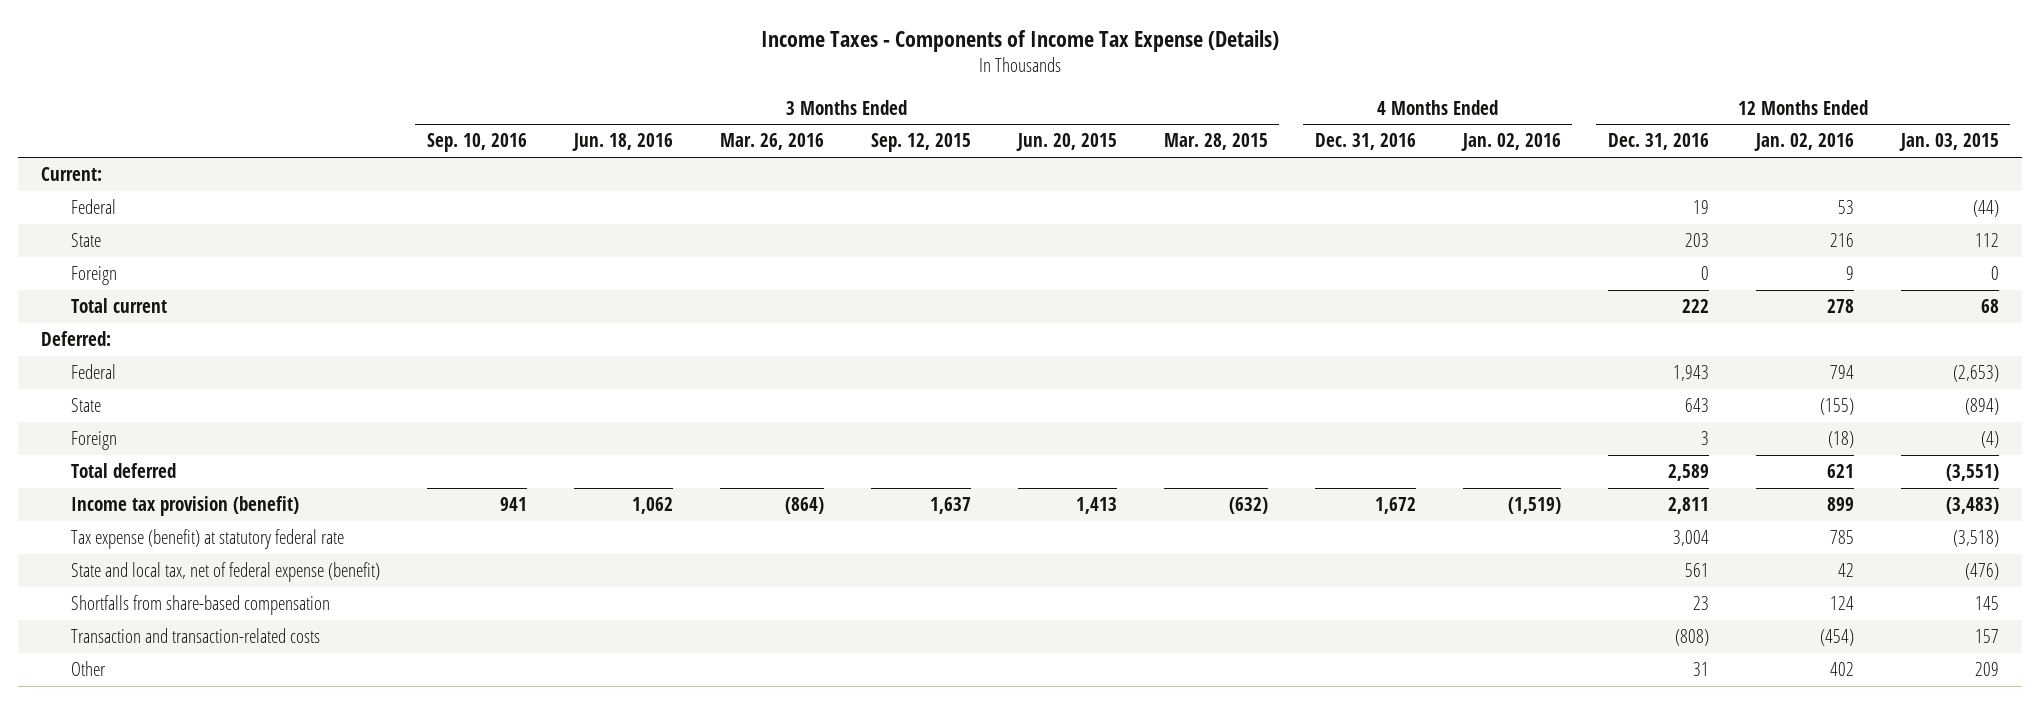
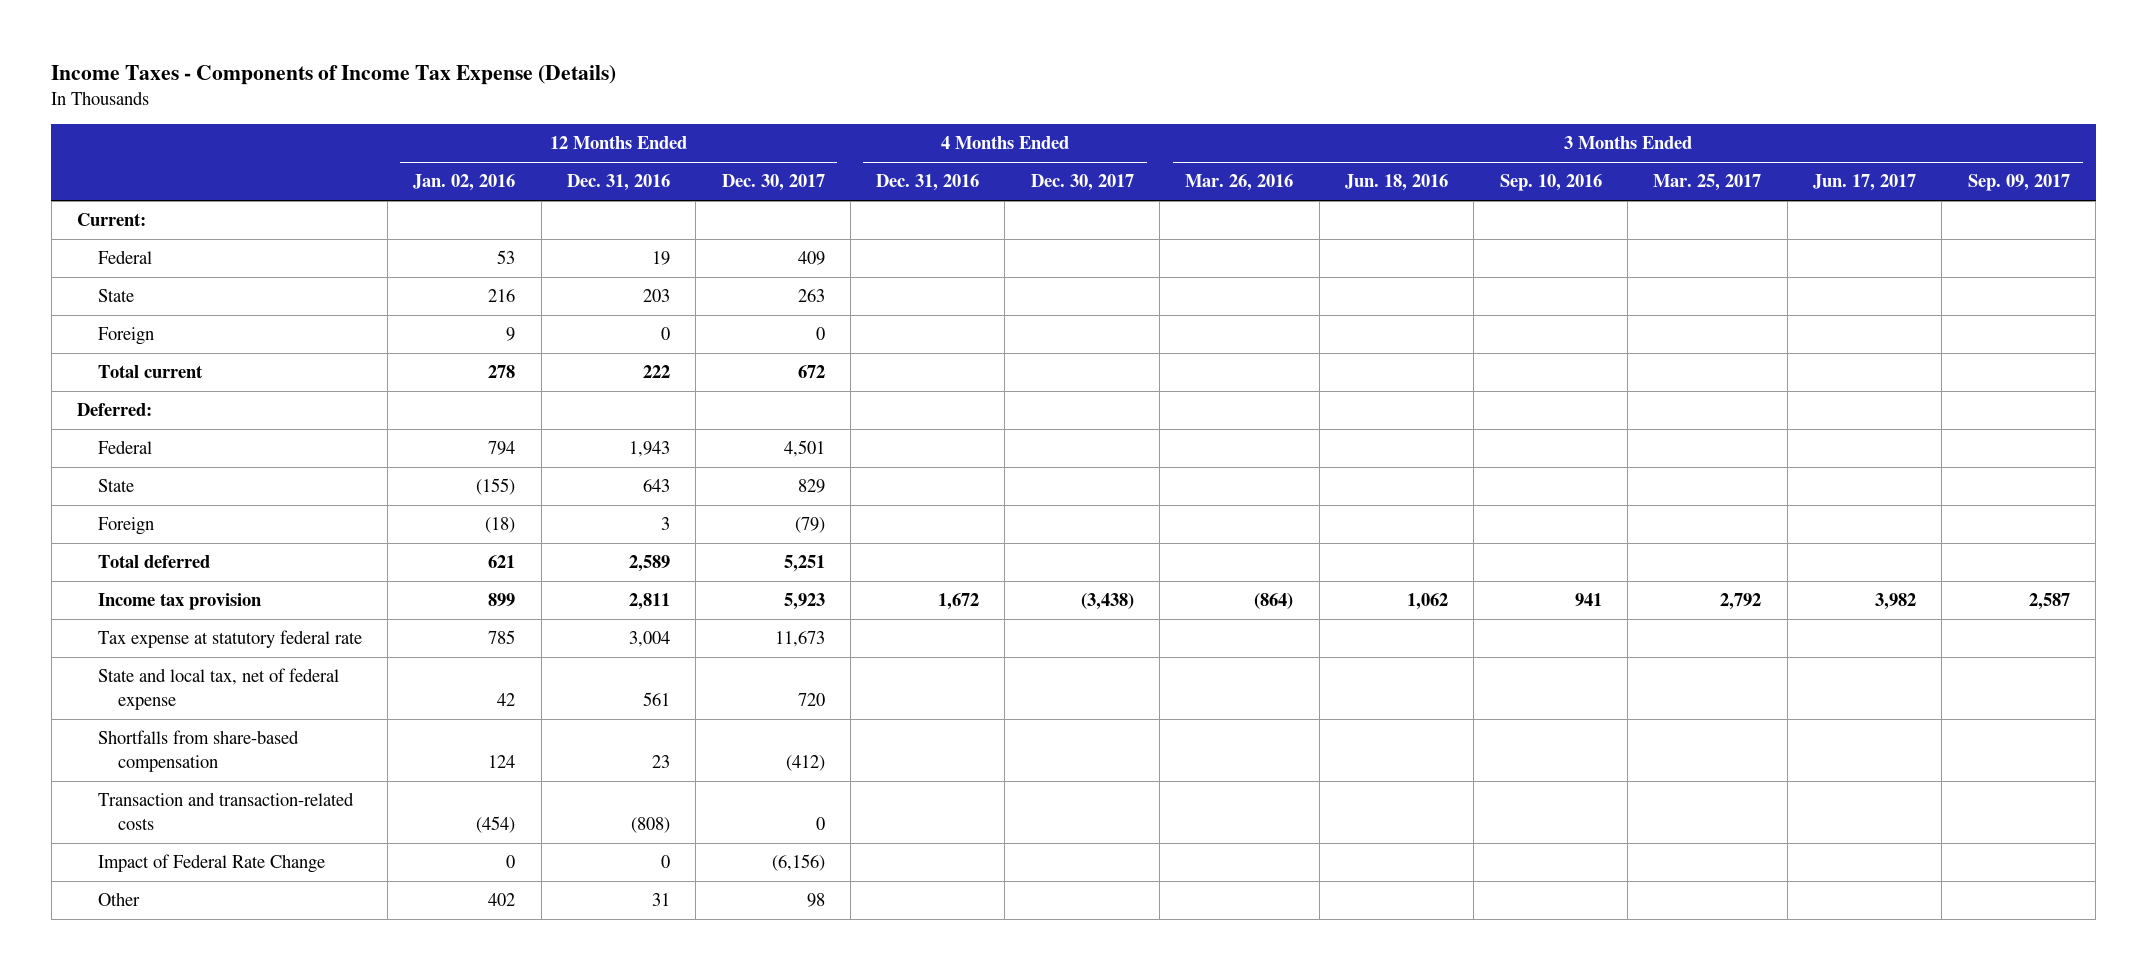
- | 3 Months Ended Sep. 10, 2016 | 3 Months Ended Jun. 18, 2016 | 3 Months Ended Mar. 26, 2016 | 3 Months Ended Sep. 12, 2015 | 3 Months Ended Jun. 20, 2015 | 3 Months Ended Mar. 28, 2015 | 4 Months Ended Dec. 31, 2016 | 4 Months Ended Jan. 02, 2016 | 12 Months Ended Dec. 31, 2016 | 12 Months Ended Jan. 02, 2016 | 12 Months Ended Jan. 03, 2015
+ | 12 Months Ended Jan. 02, 2016 | 12 Months Ended Dec. 31, 2016 | 12 Months Ended Dec. 30, 2017 | 4 Months Ended Dec. 31, 2016 | 4 Months Ended Dec. 30, 2017 | 3 Months Ended Mar. 26, 2016 | 3 Months Ended Jun. 18, 2016 | 3 Months Ended Sep. 10, 2016 | 3 Months Ended Mar. 25, 2017 | 3 Months Ended Jun. 17, 2017 | 3 Months Ended Sep. 09, 2017
- Income tax provision (benefit) | 941 | 1,062 | (864) | 1,637 | 1,413 | (632) | 1,672 | (1,519) | 2,811 | 899 | (3,483)
- Tax expense (benefit) at statutory federal rate | | | | | | | | | 3,004 | 785 | (3,518)
- State and local tax, net of federal expense (benefit) | | | | | | | | | 561 | 42 | (476)
+ Income tax provision | 899 | 2,811 | 5,923 | 1,672 | (3,438) | (864) | 1,062 | 941 | 2,792 | 3,982 | 2,587
+ Tax expense at statutory federal rate | 785 | 3,004 | 11,673 | | | | | | | |
+ State and local tax, net of federal expense | 42 | 561 | 720 | | | | | | | |
+ Impact of Federal Rate Change | 0 | 0 | (6,156) | | | | | | | |

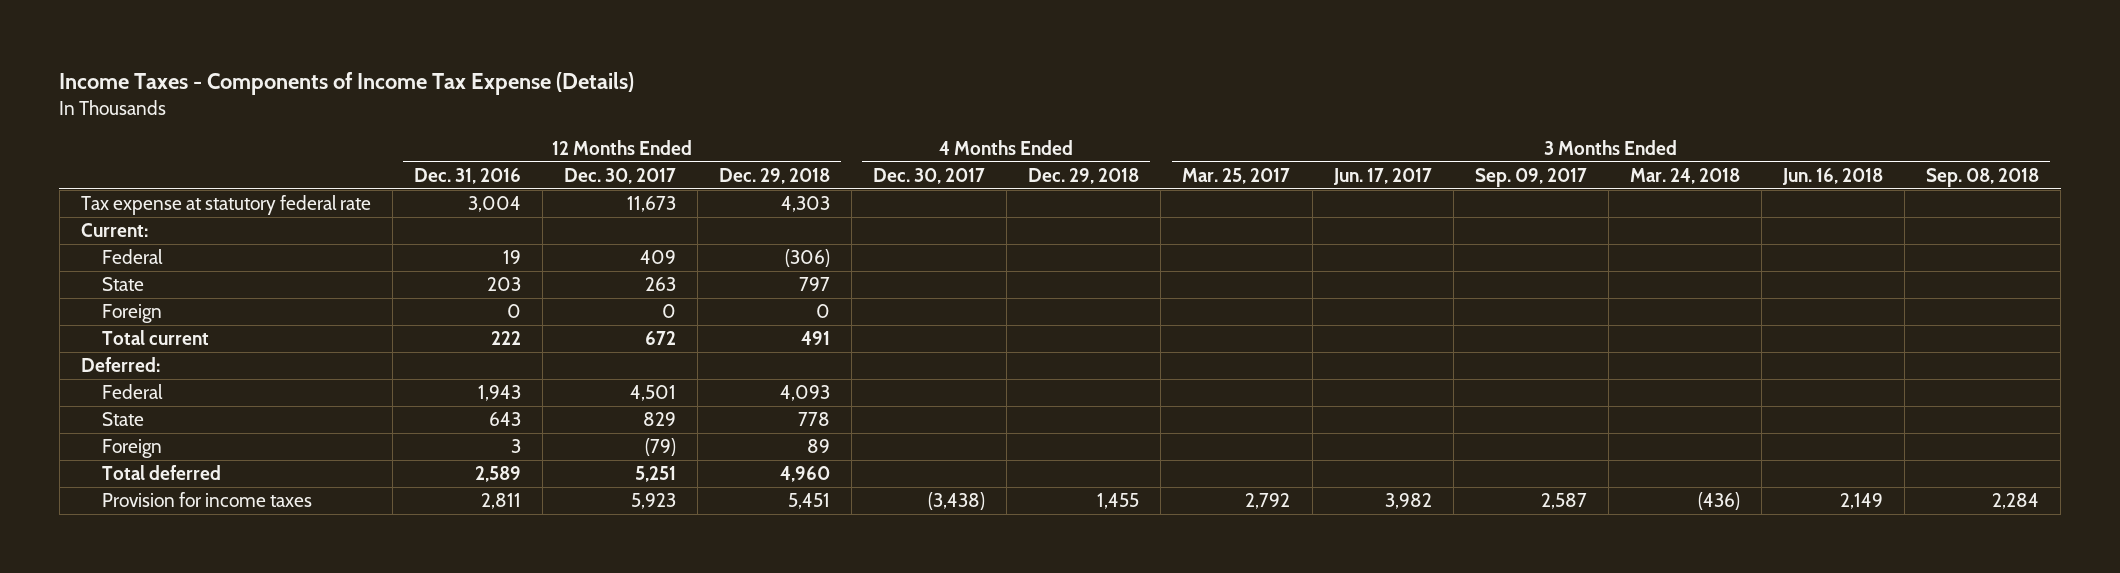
- | 12 Months Ended Jan. 02, 2016 | 12 Months Ended Dec. 31, 2016 | 12 Months Ended Dec. 30, 2017 | 4 Months Ended Dec. 31, 2016 | 4 Months Ended Dec. 30, 2017 | 3 Months Ended Mar. 26, 2016 | 3 Months Ended Jun. 18, 2016 | 3 Months Ended Sep. 10, 2016 | 3 Months Ended Mar. 25, 2017 | 3 Months Ended Jun. 17, 2017 | 3 Months Ended Sep. 09, 2017
+ | 12 Months Ended Dec. 31, 2016 | 12 Months Ended Dec. 30, 2017 | 12 Months Ended Dec. 29, 2018 | 4 Months Ended Dec. 30, 2017 | 4 Months Ended Dec. 29, 2018 | 3 Months Ended Mar. 25, 2017 | 3 Months Ended Jun. 17, 2017 | 3 Months Ended Sep. 09, 2017 | 3 Months Ended Mar. 24, 2018 | 3 Months Ended Jun. 16, 2018 | 3 Months Ended Sep. 08, 2018
moved up: Tax expense at statutory federal rate | 3,004 | 11,673 | 4,303 | | | | | | | |
- Income tax provision | 899 | 2,811 | 5,923 | 1,672 | (3,438) | (864) | 1,062 | 941 | 2,792 | 3,982 | 2,587
- State and local tax, net of federal expense | 42 | 561 | 720 | | | | | | | |
- Shortfalls from share-based compensation | 124 | 23 | (412) | | | | | | | |
- Transaction and transaction-related costs | (454) | (808) | 0 | | | | | | | |
- Impact of Federal Rate Change | 0 | 0 | (6,156) | | | | | | | |
- Other | 402 | 31 | 98 | | | | | | | |
+ Provision for income taxes | 2,811 | 5,923 | 5,451 | (3,438) | 1,455 | 2,792 | 3,982 | 2,587 | (436) | 2,149 | 2,284

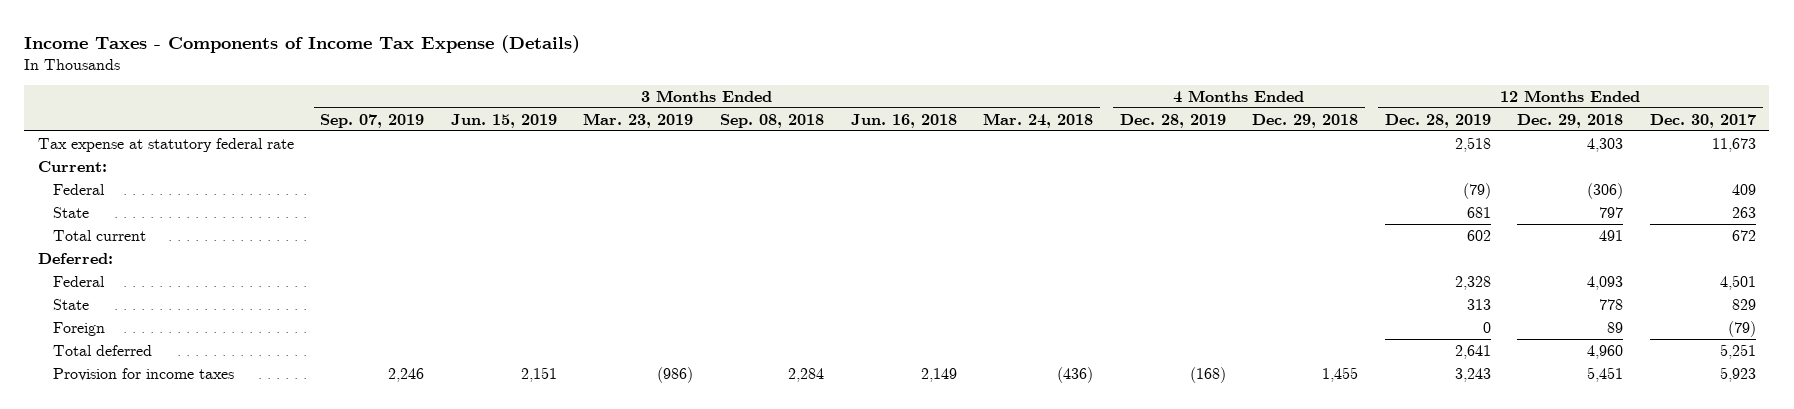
- | 12 Months Ended Dec. 31, 2016 | 12 Months Ended Dec. 30, 2017 | 12 Months Ended Dec. 29, 2018 | 4 Months Ended Dec. 30, 2017 | 4 Months Ended Dec. 29, 2018 | 3 Months Ended Mar. 25, 2017 | 3 Months Ended Jun. 17, 2017 | 3 Months Ended Sep. 09, 2017 | 3 Months Ended Mar. 24, 2018 | 3 Months Ended Jun. 16, 2018 | 3 Months Ended Sep. 08, 2018
+ | 3 Months Ended Sep. 07, 2019 | 3 Months Ended Jun. 15, 2019 | 3 Months Ended Mar. 23, 2019 | 3 Months Ended Sep. 08, 2018 | 3 Months Ended Jun. 16, 2018 | 3 Months Ended Mar. 24, 2018 | 4 Months Ended Dec. 28, 2019 | 4 Months Ended Dec. 29, 2018 | 12 Months Ended Dec. 28, 2019 | 12 Months Ended Dec. 29, 2018 | 12 Months Ended Dec. 30, 2017
- Foreign | 0 | 0 | 0 | | | | | | | |

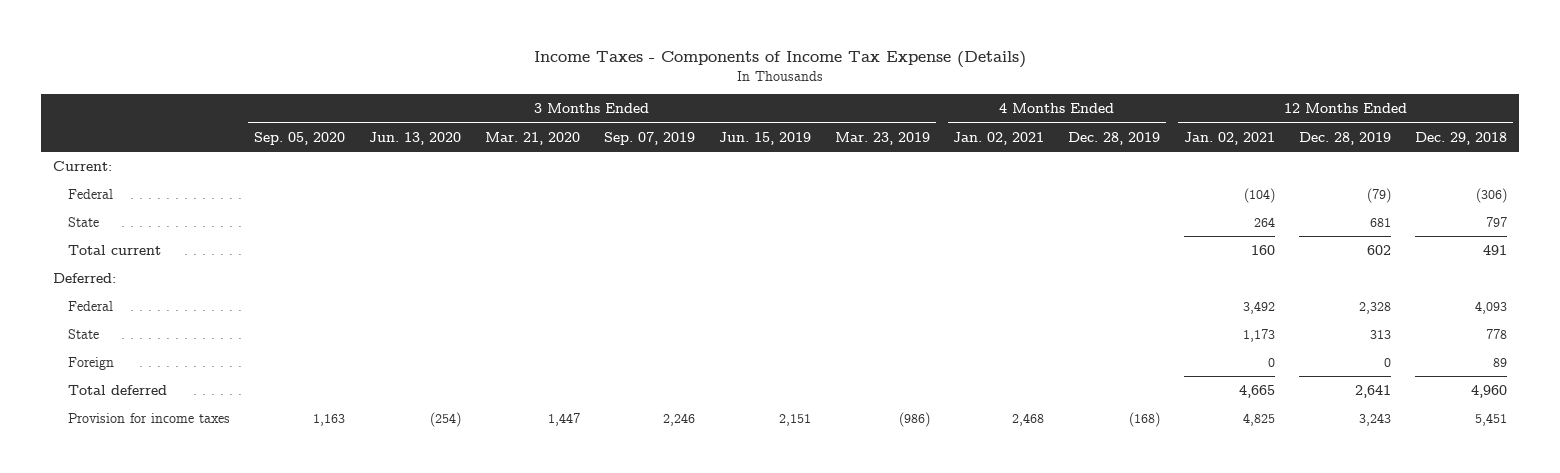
- | 3 Months Ended Sep. 07, 2019 | 3 Months Ended Jun. 15, 2019 | 3 Months Ended Mar. 23, 2019 | 3 Months Ended Sep. 08, 2018 | 3 Months Ended Jun. 16, 2018 | 3 Months Ended Mar. 24, 2018 | 4 Months Ended Dec. 28, 2019 | 4 Months Ended Dec. 29, 2018 | 12 Months Ended Dec. 28, 2019 | 12 Months Ended Dec. 29, 2018 | 12 Months Ended Dec. 30, 2017
+ | 3 Months Ended Sep. 05, 2020 | 3 Months Ended Jun. 13, 2020 | 3 Months Ended Mar. 21, 2020 | 3 Months Ended Sep. 07, 2019 | 3 Months Ended Jun. 15, 2019 | 3 Months Ended Mar. 23, 2019 | 4 Months Ended Jan. 02, 2021 | 4 Months Ended Dec. 28, 2019 | 12 Months Ended Jan. 02, 2021 | 12 Months Ended Dec. 28, 2019 | 12 Months Ended Dec. 29, 2018
- Tax expense at statutory federal rate | | | | | | | | | 2,518 | 4,303 | 11,673

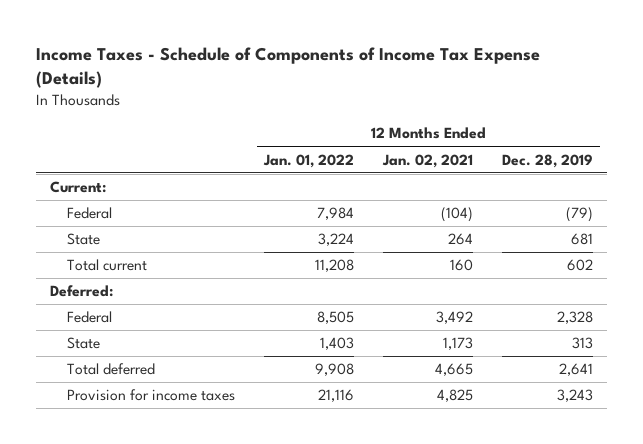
- Income Taxes - Components of Income Tax Expense (Details)
+ Income Taxes - Schedule of Components of Income Tax Expense (Details)
- | 3 Months Ended Sep. 05, 2020 | 3 Months Ended Jun. 13, 2020 | 3 Months Ended Mar. 21, 2020 | 3 Months Ended Sep. 07, 2019 | 3 Months Ended Jun. 15, 2019 | 3 Months Ended Mar. 23, 2019 | 4 Months Ended Jan. 02, 2021 | 4 Months Ended Dec. 28, 2019 | 12 Months Ended Jan. 02, 2021 | 12 Months Ended Dec. 28, 2019 | 12 Months Ended Dec. 29, 2018
+ | 12 Months Ended Jan. 01, 2022 | 12 Months Ended Jan. 02, 2021 | 12 Months Ended Dec. 28, 2019
- Foreign | | | | | | | | | 0 | 0 | 89

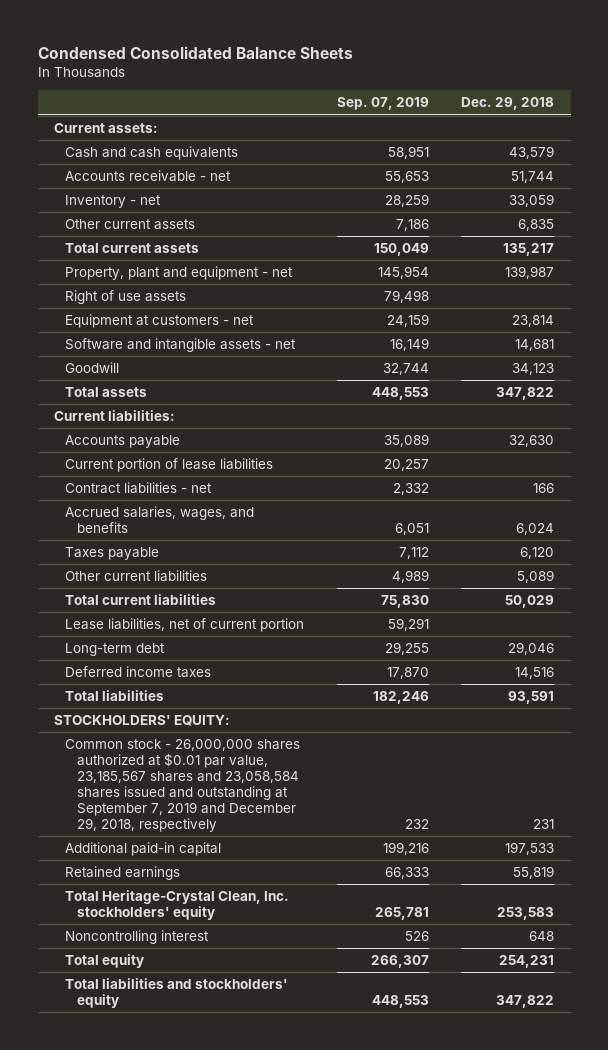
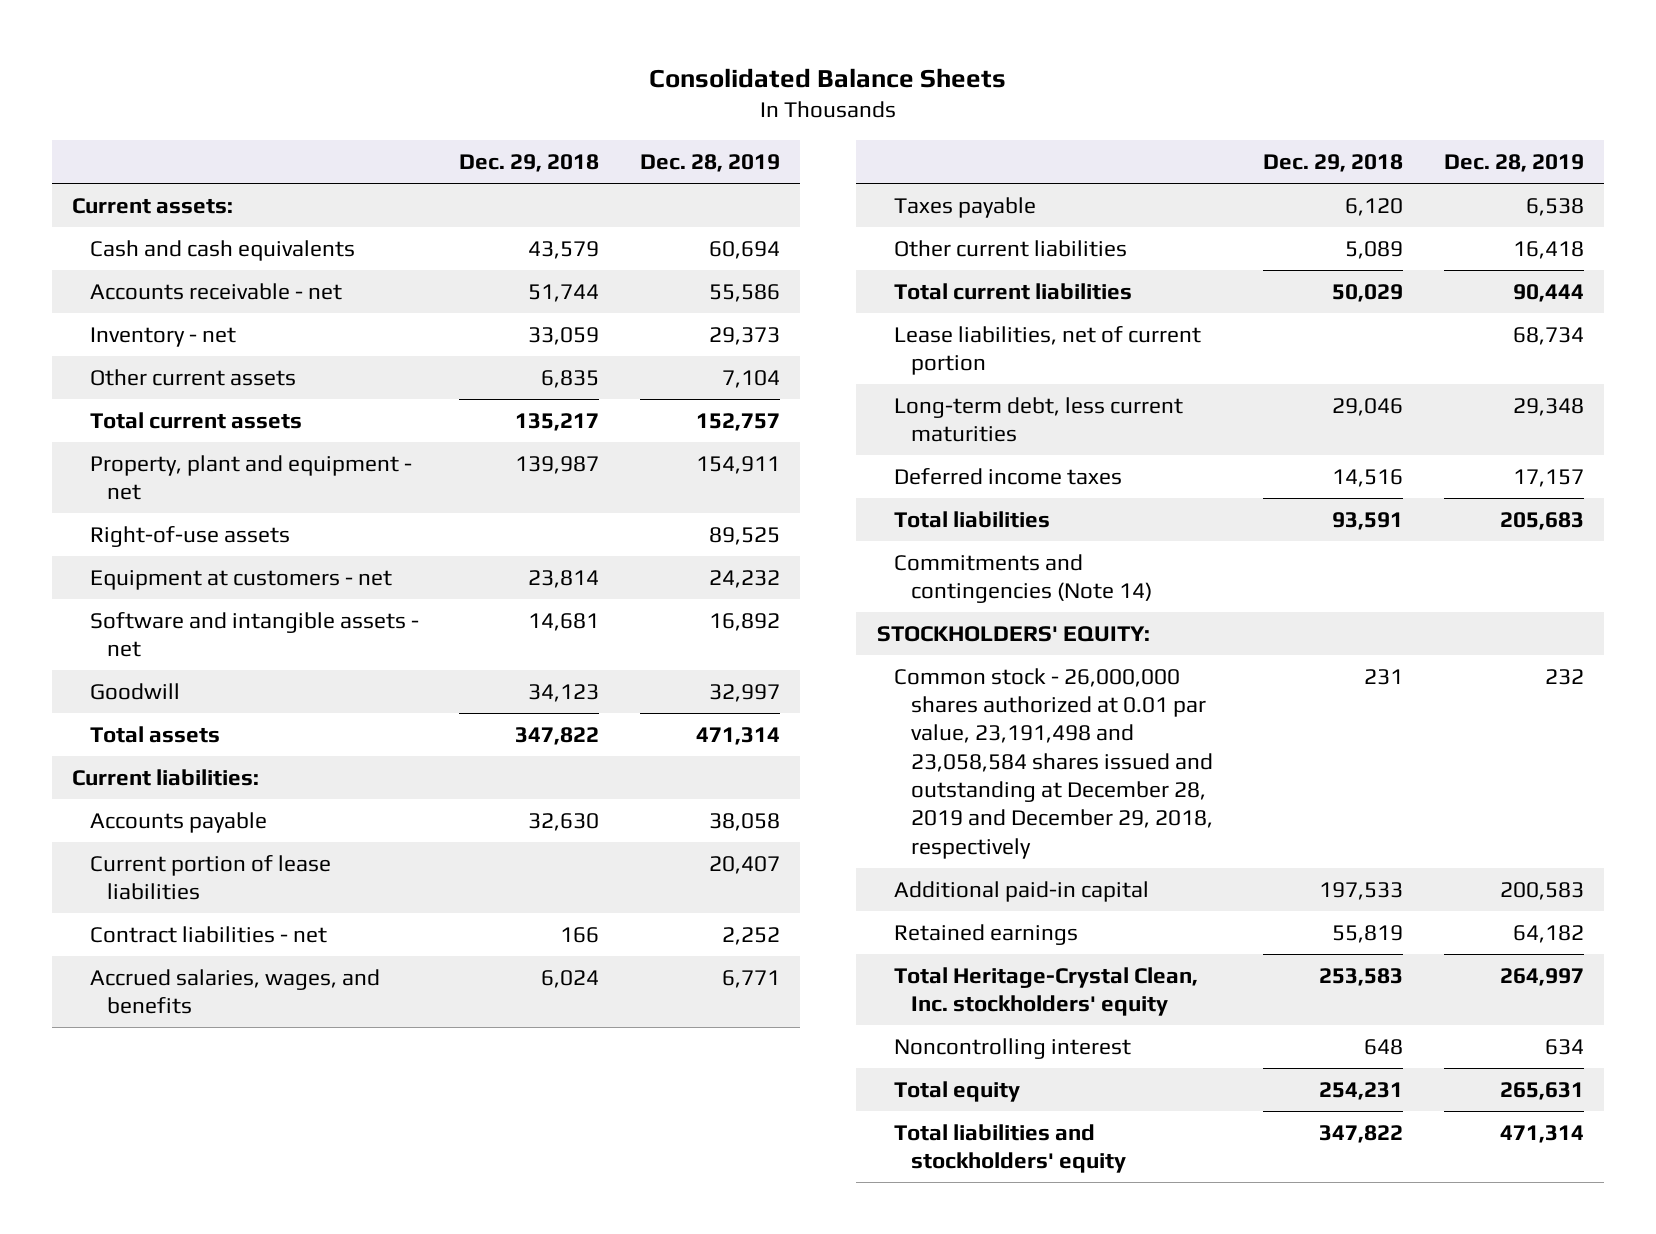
- Condensed Consolidated Balance Sheets
+ Consolidated Balance Sheets
- | Sep. 07, 2019 | Dec. 29, 2018
+ | Dec. 29, 2018 | Dec. 28, 2019
- Right of use assets | 79,498 |
+ Right-of-use assets | | 89,525
- Long-term debt | 29,255 | 29,046
+ Long-term debt, less current maturities | 29,046 | 29,348
+ Commitments and contingencies (Note 14)
- Common stock - 26,000,000 shares authorized at $0.01 par value, 23,185,567 shares and 23,058,584 shares issued and outstanding at September 7, 2019 and December 29, 2018, respectively | 232 | 231
+ Common stock - 26,000,000 shares authorized at 0.01 par value, 23,191,498 and 23,058,584 shares issued and outstanding at December 28, 2019 and December 29, 2018, respectively | 231 | 232

